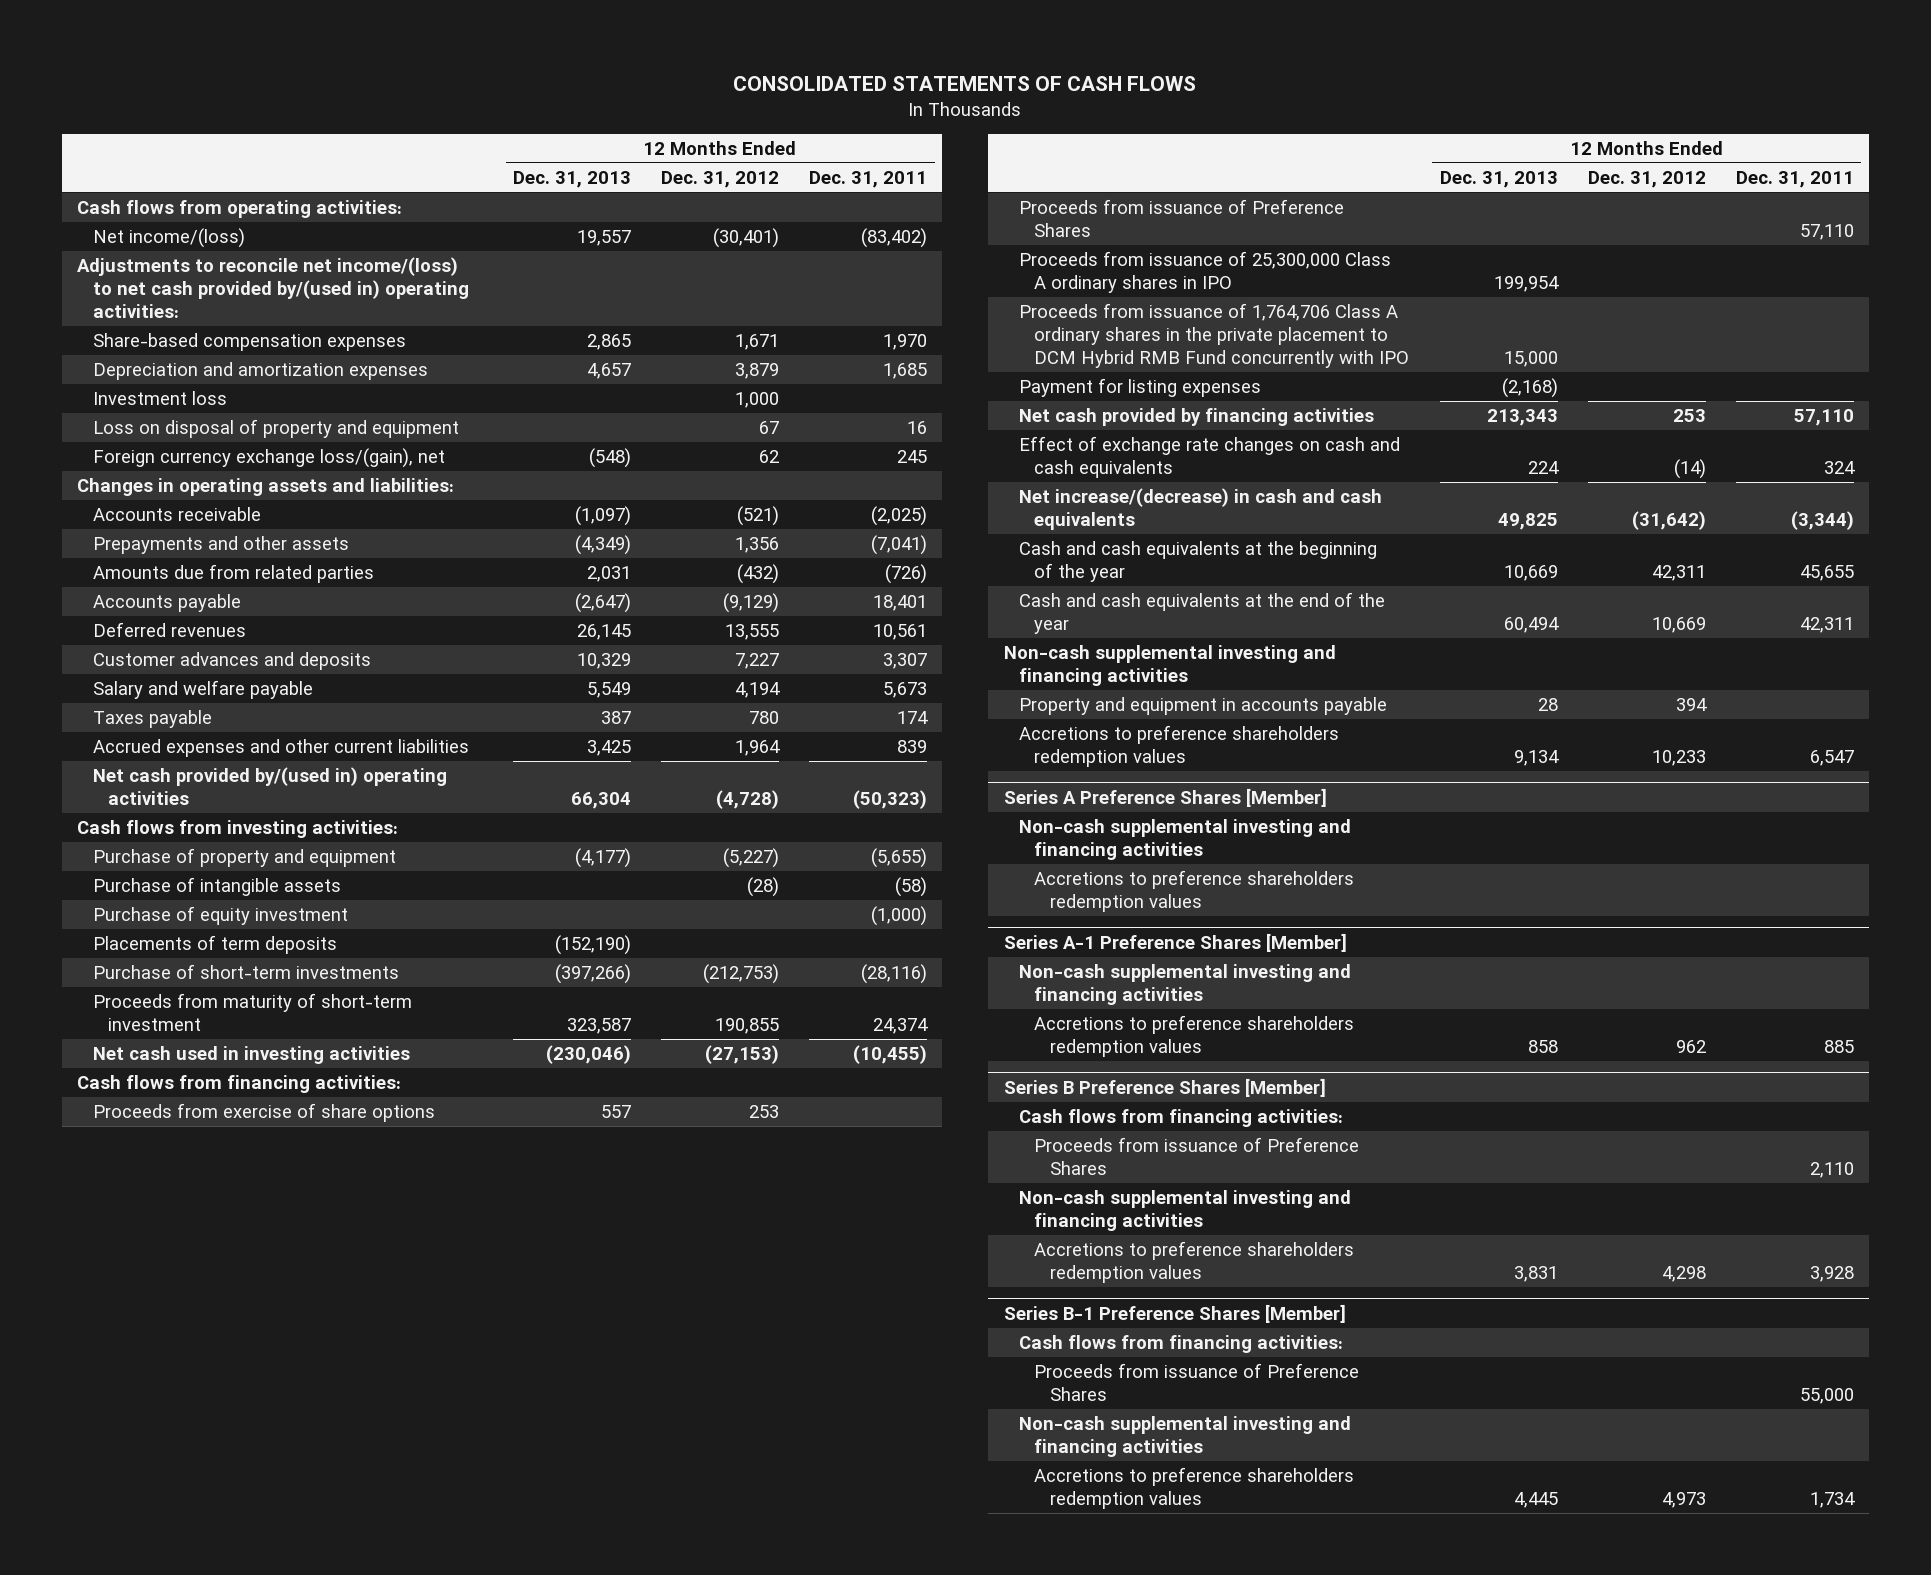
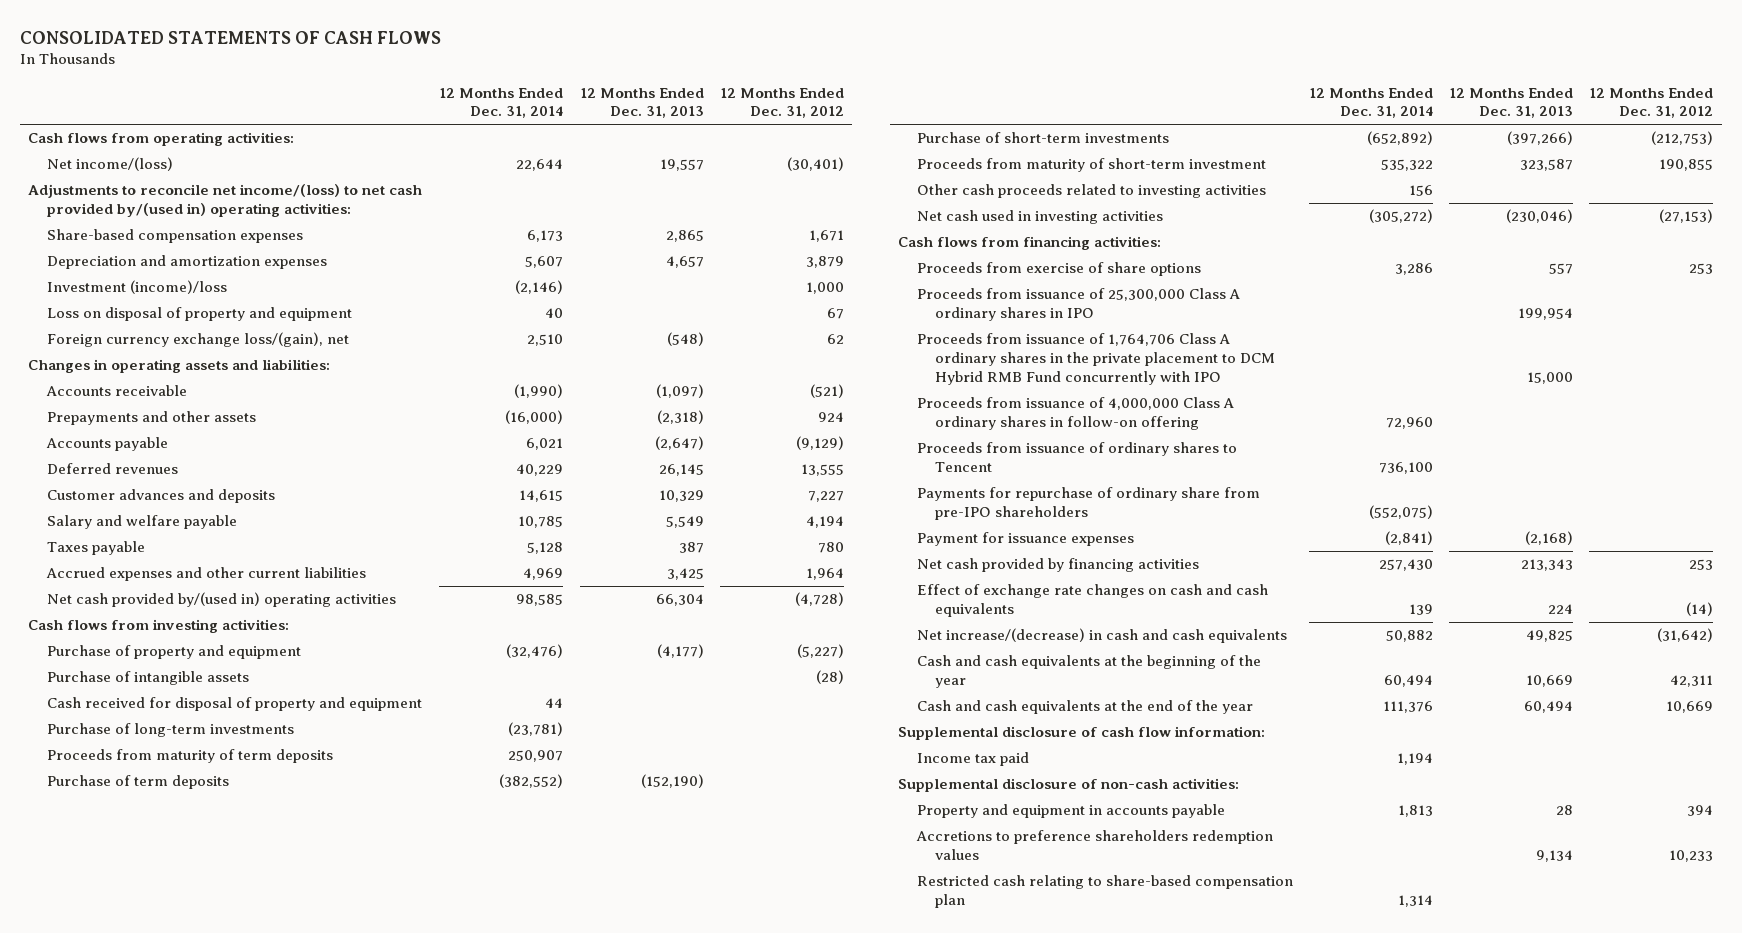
- | 12 Months Ended Dec. 31, 2013 | 12 Months Ended Dec. 31, 2012 | 12 Months Ended Dec. 31, 2011
+ | 12 Months Ended Dec. 31, 2014 | 12 Months Ended Dec. 31, 2013 | 12 Months Ended Dec. 31, 2012
- Investment loss | | 1,000 |
+ Investment (income)/loss | (2,146) | | 1,000
- Prepayments and other assets | (4,349) | 1,356 | (7,041)
- Amounts due from related parties | 2,031 | (432) | (726)
+ Prepayments and other assets | (16,000) | (2,318) | 924
- Purchase of equity investment | | | (1,000)
- Placements of term deposits | (152,190) | |
+ Cash received for disposal of property and equipment | 44 | |
+ Purchase of long-term investments | (23,781) | |
+ Proceeds from maturity of term deposits | 250,907 | |
+ Purchase of term deposits | (382,552) | (152,190) |
+ Other cash proceeds related to investing activities | 156 | |
- Proceeds from issuance of Preference Shares | | | 57,110
- Payment for listing expenses | (2,168) | |
+ Proceeds from issuance of 4,000,000 Class A ordinary shares in follow-on offering | 72,960 | |
+ Proceeds from issuance of ordinary shares to Tencent | 736,100 | |
+ Payments for repurchase of ordinary share from pre-IPO shareholders | (552,075) | |
+ Payment for issuance expenses | (2,841) | (2,168) |
- Non-cash supplemental investing and financing activities
+ Supplemental disclosure of cash flow information:
+ Income tax paid | 1,194 | |
+ Supplemental disclosure of non-cash activities:
- Series A Preference Shares [Member]
- Non-cash supplemental investing and financing activities
- Accretions to preference shareholders redemption values
- Series A-1 Preference Shares [Member]
- Non-cash supplemental investing and financing activities
- Accretions to preference shareholders redemption values | 858 | 962 | 885
- Series B Preference Shares [Member]
- Cash flows from financing activities:
- Proceeds from issuance of Preference Shares | | | 2,110
- Non-cash supplemental investing and financing activities
- Accretions to preference shareholders redemption values | 3,831 | 4,298 | 3,928
- Series B-1 Preference Shares [Member]
- Cash flows from financing activities:
- Proceeds from issuance of Preference Shares | | | 55,000
- Non-cash supplemental investing and financing activities
- Accretions to preference shareholders redemption values | 4,445 | 4,973 | 1,734
+ Restricted cash relating to share-based compensation plan | 1,314 | |

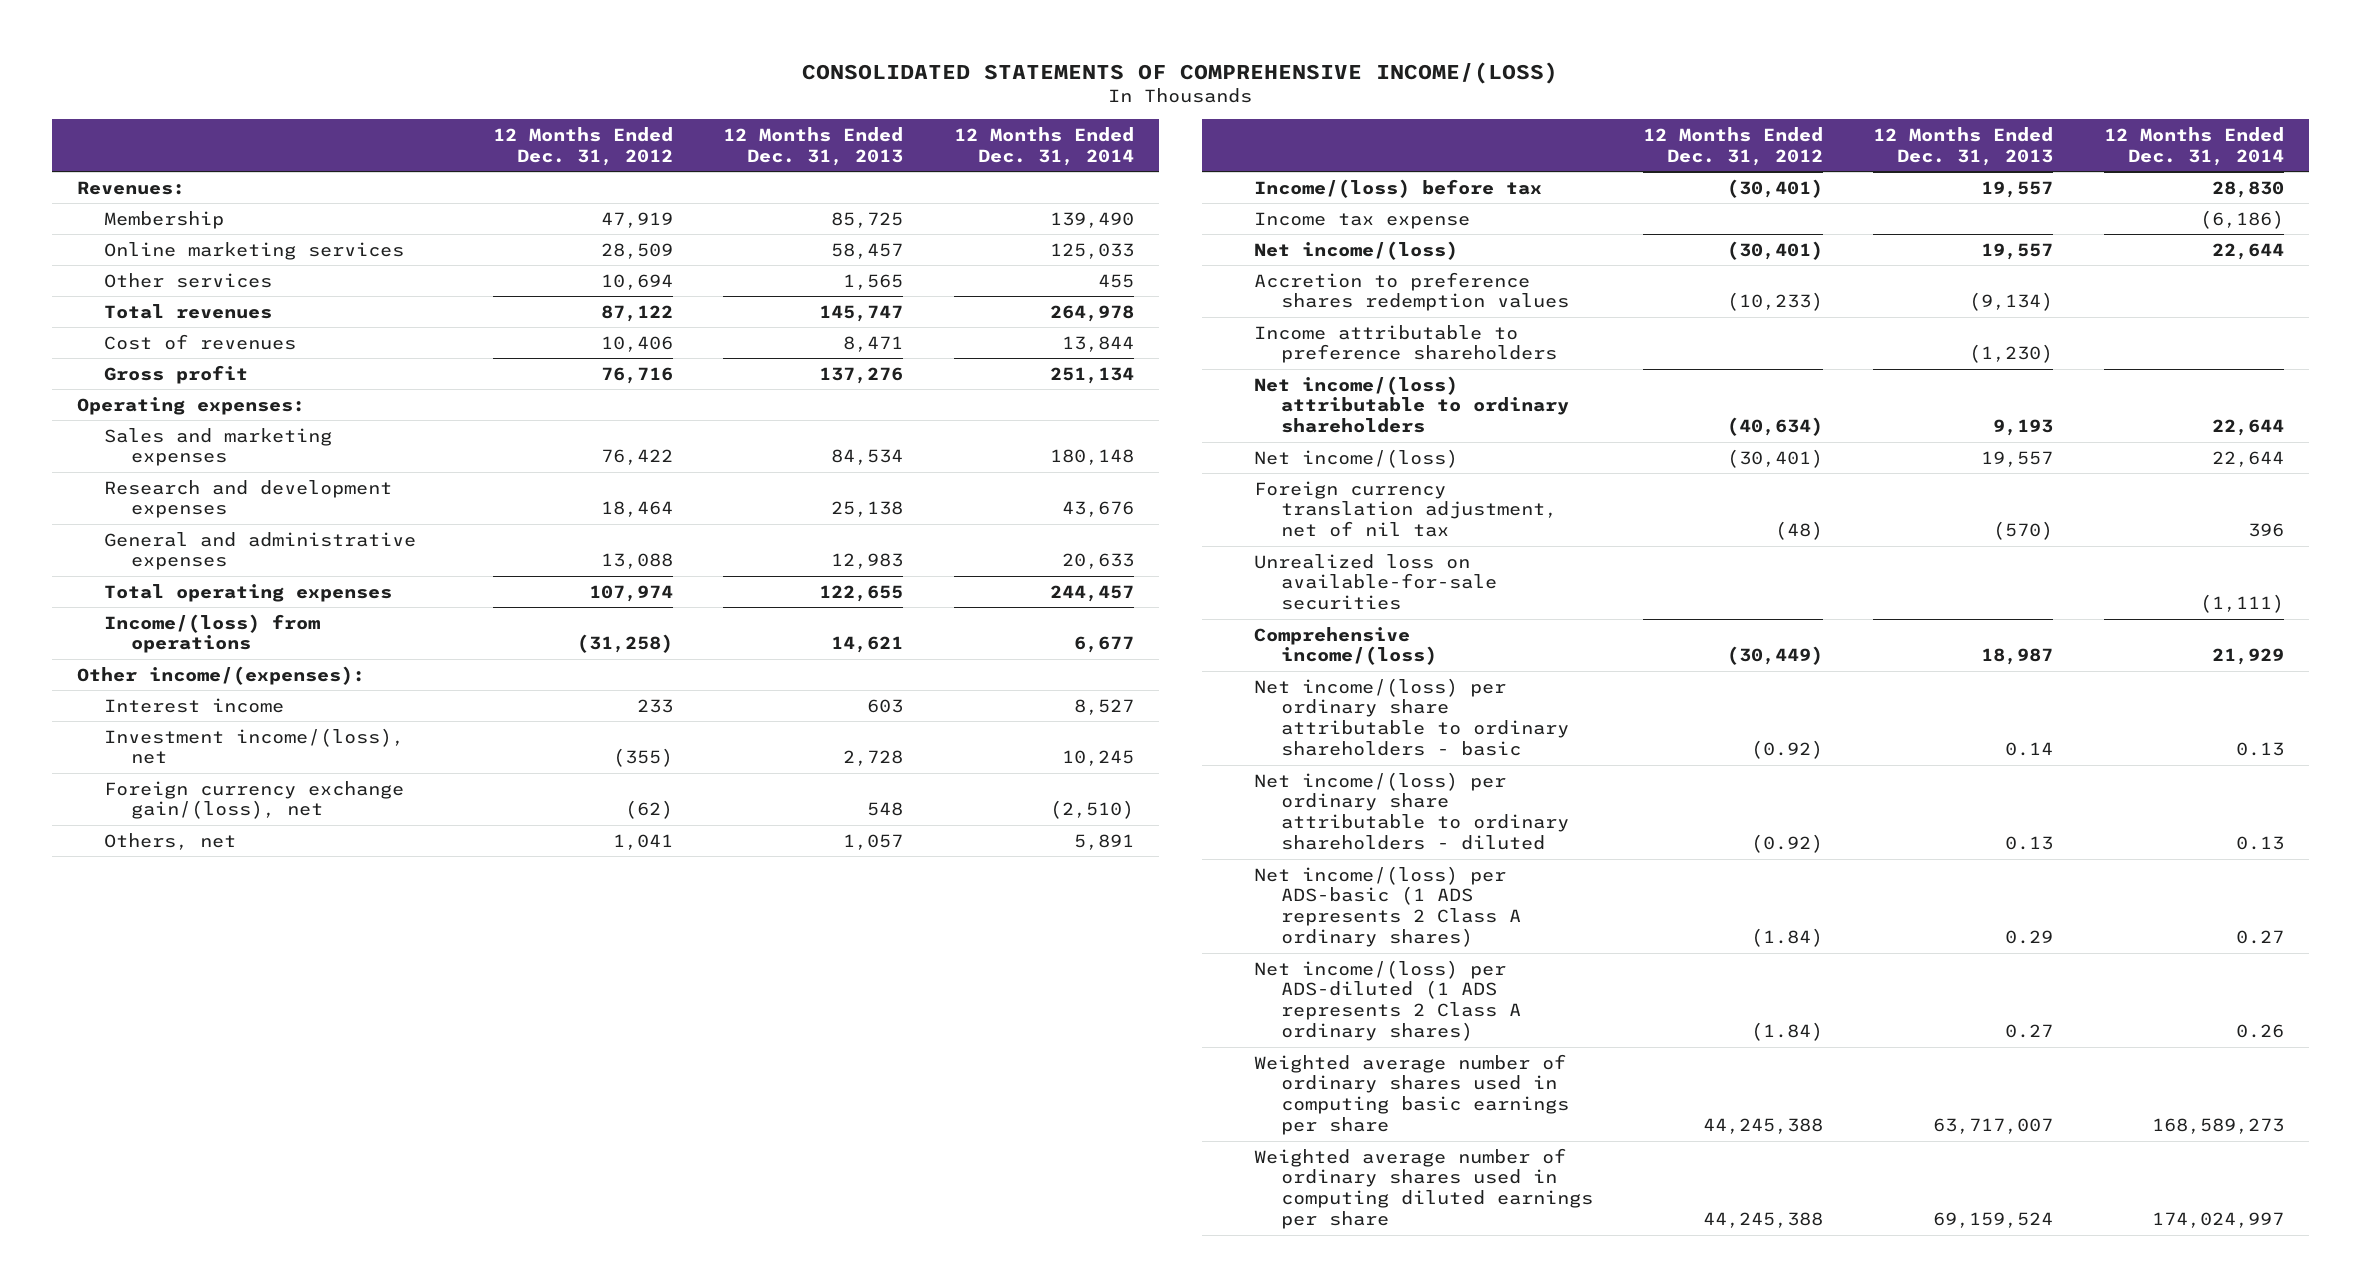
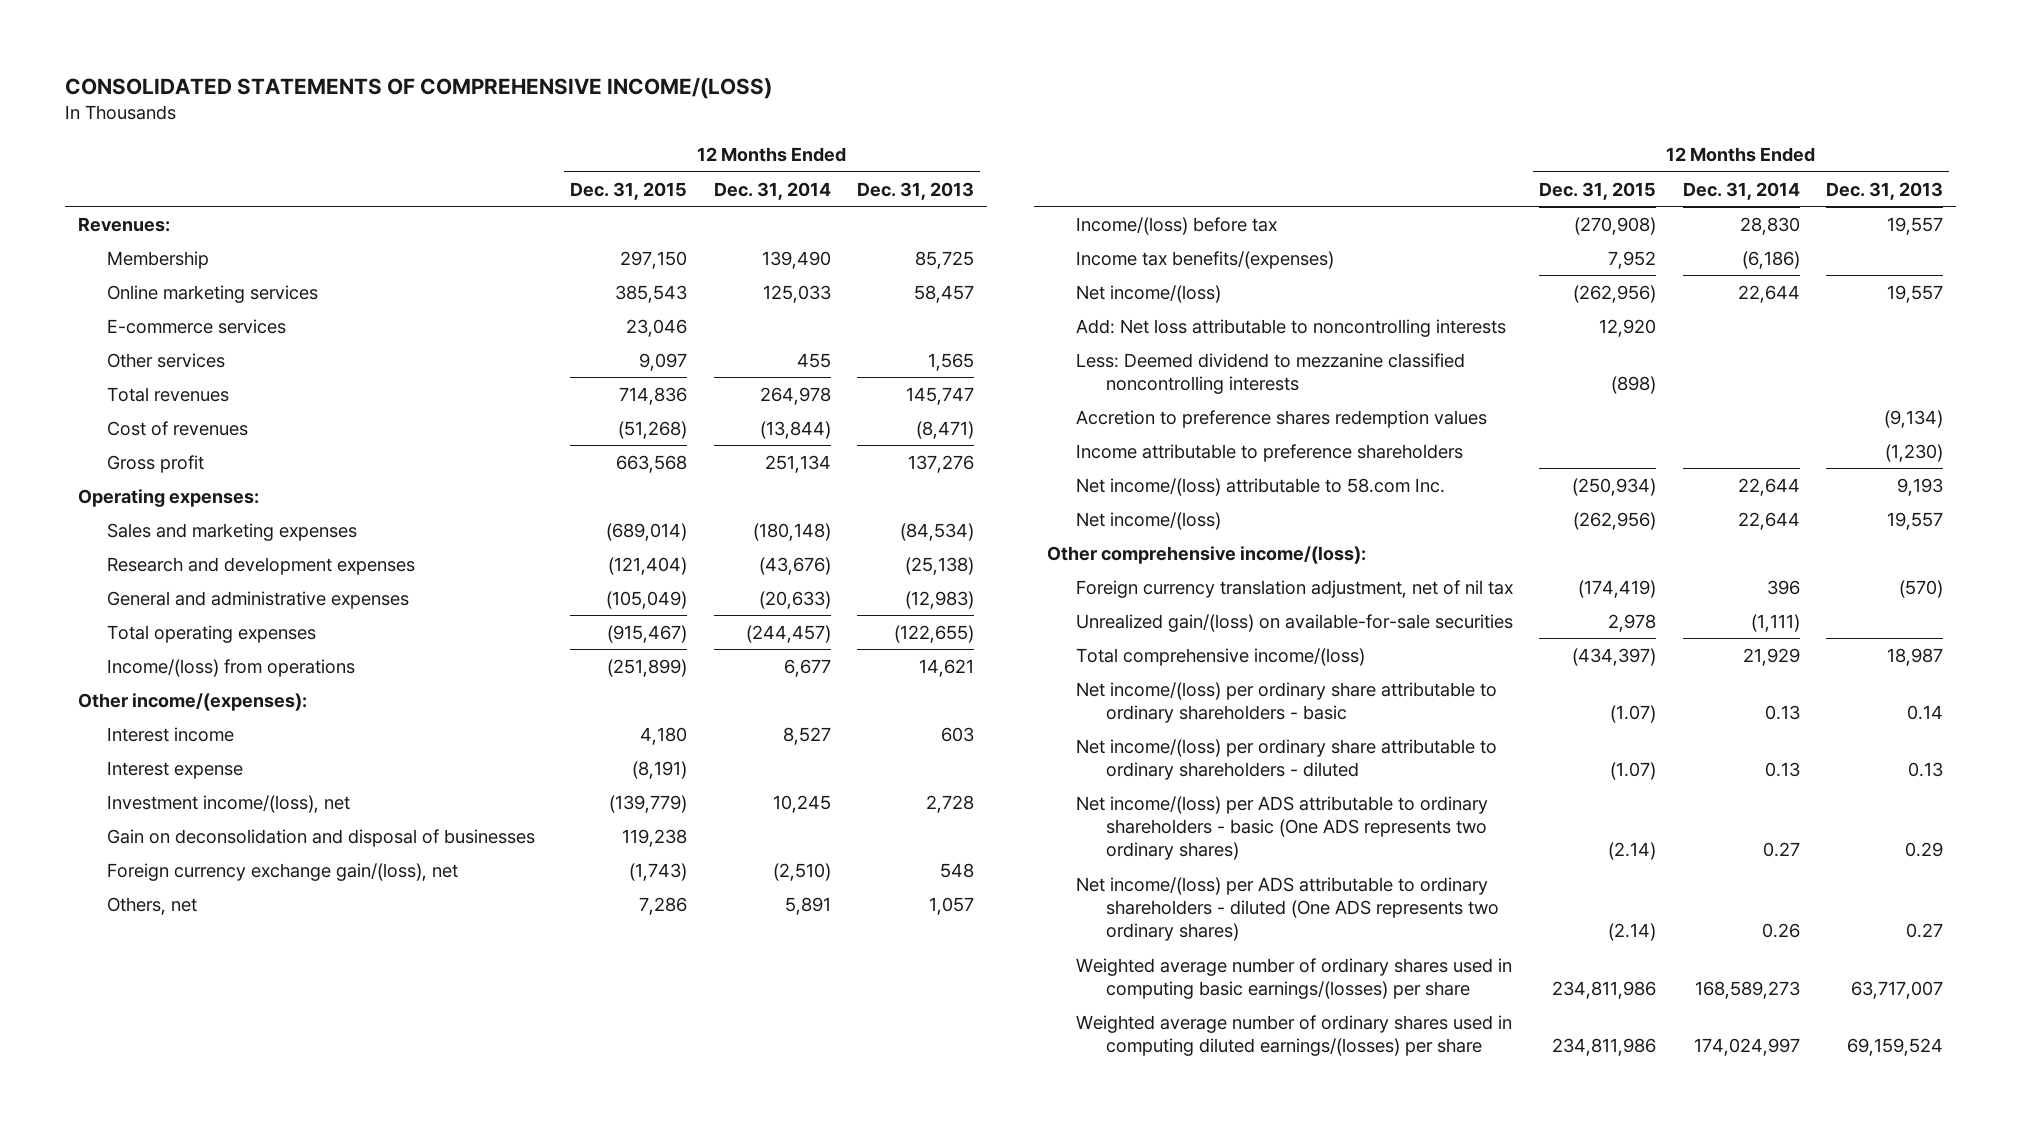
- | 12 Months Ended Dec. 31, 2012 | 12 Months Ended Dec. 31, 2013 | 12 Months Ended Dec. 31, 2014
+ | 12 Months Ended Dec. 31, 2015 | 12 Months Ended Dec. 31, 2014 | 12 Months Ended Dec. 31, 2013
+ E-commerce services | 23,046 | |
- Cost of revenues | 10,406 | 8,471 | 13,844
+ Cost of revenues | (51,268) | (13,844) | (8,471)
- Sales and marketing expenses | 76,422 | 84,534 | 180,148
- Research and development expenses | 18,464 | 25,138 | 43,676
- General and administrative expenses | 13,088 | 12,983 | 20,633
- Total operating expenses | 107,974 | 122,655 | 244,457
+ Sales and marketing expenses | (689,014) | (180,148) | (84,534)
+ Research and development expenses | (121,404) | (43,676) | (25,138)
+ General and administrative expenses | (105,049) | (20,633) | (12,983)
+ Total operating expenses | (915,467) | (244,457) | (122,655)
+ Interest expense | (8,191) | |
+ Gain on deconsolidation and disposal of businesses | 119,238 | |
- Income tax expense | | | (6,186)
+ Income tax benefits/(expenses) | 7,952 | (6,186) |
+ Add: Net loss attributable to noncontrolling interests | 12,920 | |
+ Less: Deemed dividend to mezzanine classified noncontrolling interests | (898) | |
- Net income/(loss) attributable to ordinary shareholders | (40,634) | 9,193 | 22,644
+ Net income/(loss) attributable to 58.com Inc. | (250,934) | 22,644 | 9,193
+ Other comprehensive income/(loss):
- Unrealized loss on available-for-sale securities | | | (1,111)
- Comprehensive income/(loss) | (30,449) | 18,987 | 21,929
+ Unrealized gain/(loss) on available-for-sale securities | 2,978 | (1,111) |
+ Total comprehensive income/(loss) | (434,397) | 21,929 | 18,987
- Net income/(loss) per ADS-basic (1 ADS represents 2 Class A ordinary shares) | (1.84) | 0.29 | 0.27
- Net income/(loss) per ADS-diluted (1 ADS represents 2 Class A ordinary shares) | (1.84) | 0.27 | 0.26
- Weighted average number of ordinary shares used in computing basic earnings per share | 44,245,388 | 63,717,007 | 168,589,273
- Weighted average number of ordinary shares used in computing diluted earnings per share | 44,245,388 | 69,159,524 | 174,024,997
+ Net income/(loss) per ADS attributable to ordinary shareholders - basic (One ADS represents two ordinary shares) | (2.14) | 0.27 | 0.29
+ Net income/(loss) per ADS attributable to ordinary shareholders - diluted (One ADS represents two ordinary shares) | (2.14) | 0.26 | 0.27
+ Weighted average number of ordinary shares used in computing basic earnings/(losses) per share | 234,811,986 | 168,589,273 | 63,717,007
+ Weighted average number of ordinary shares used in computing diluted earnings/(losses) per share | 234,811,986 | 174,024,997 | 69,159,524

